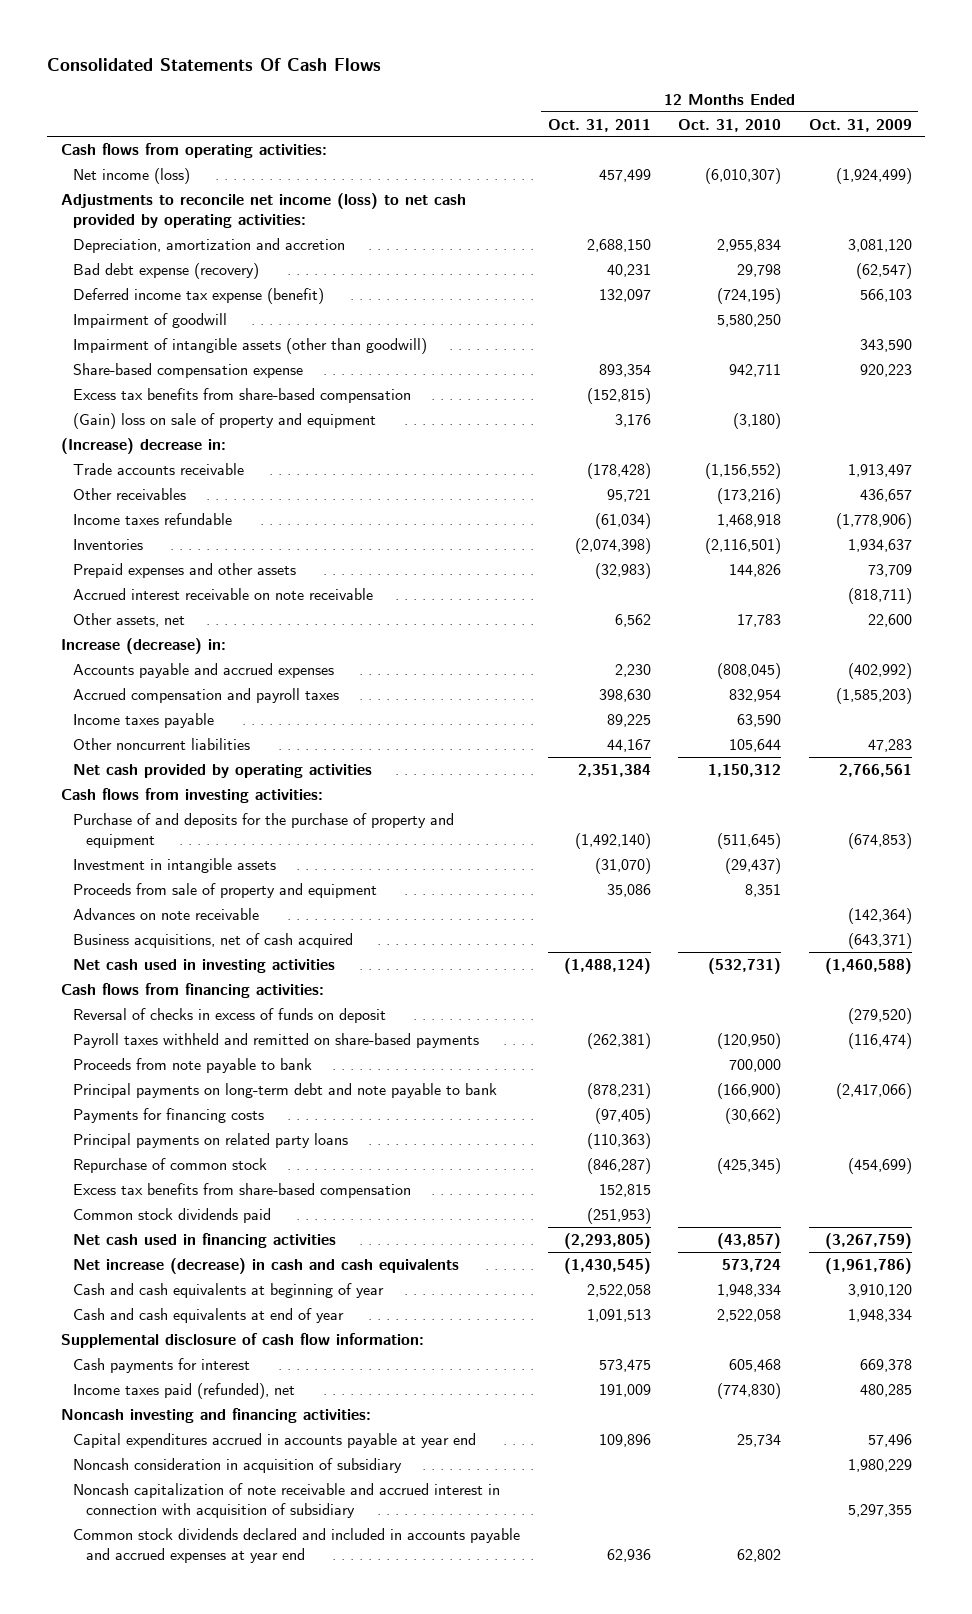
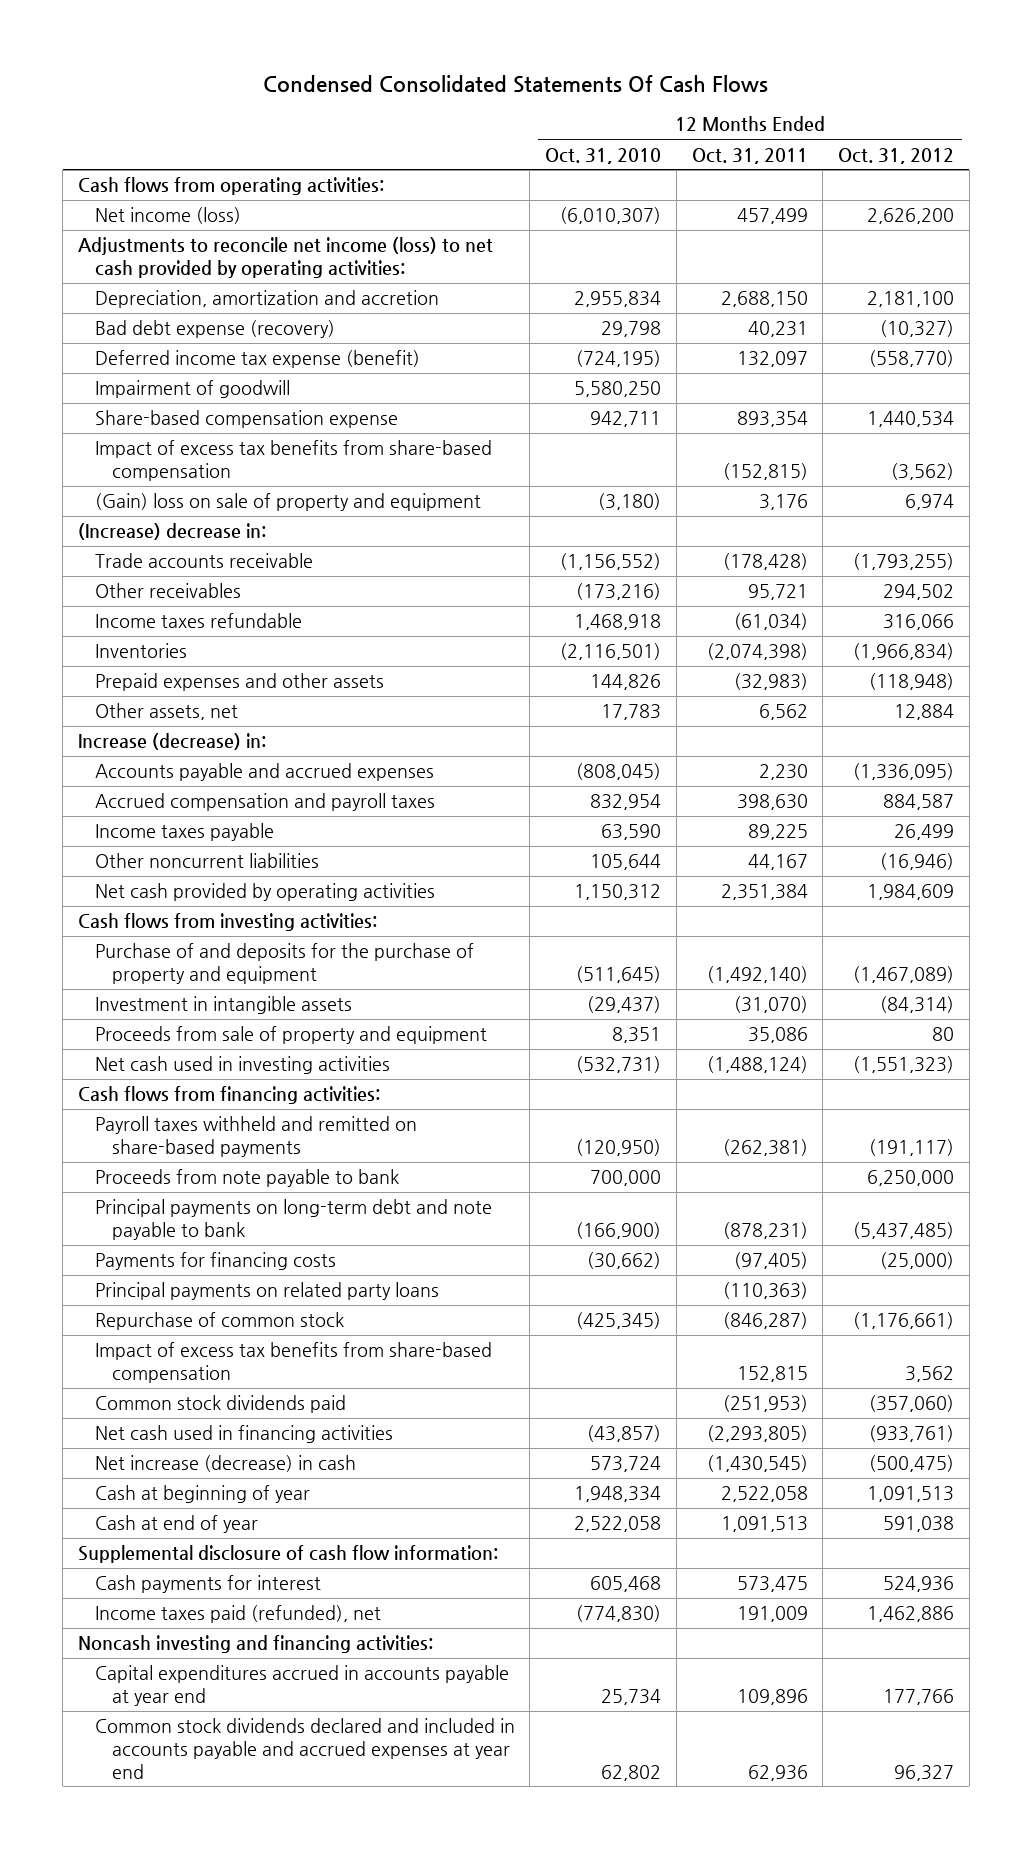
- Consolidated Statements Of Cash Flows
+ Condensed Consolidated Statements Of Cash Flows
- | 12 Months Ended Oct. 31, 2011 | 12 Months Ended Oct. 31, 2010 | 12 Months Ended Oct. 31, 2009
+ | 12 Months Ended Oct. 31, 2010 | 12 Months Ended Oct. 31, 2011 | 12 Months Ended Oct. 31, 2012
- Impairment of intangible assets (other than goodwill) | | | 343,590
- Excess tax benefits from share-based compensation | (152,815) | |
+ Impact of excess tax benefits from share-based compensation | | (152,815) | (3,562)
- Accrued interest receivable on note receivable | | | (818,711)
- Advances on note receivable | | | (142,364)
- Business acquisitions, net of cash acquired | | | (643,371)
- Reversal of checks in excess of funds on deposit | | | (279,520)
- Excess tax benefits from share-based compensation | 152,815 | |
+ Impact of excess tax benefits from share-based compensation | | 152,815 | 3,562
- Net increase (decrease) in cash and cash equivalents | (1,430,545) | 573,724 | (1,961,786)
- Cash and cash equivalents at beginning of year | 2,522,058 | 1,948,334 | 3,910,120
- Cash and cash equivalents at end of year | 1,091,513 | 2,522,058 | 1,948,334
+ Net increase (decrease) in cash | 573,724 | (1,430,545) | (500,475)
+ Cash at beginning of year | 1,948,334 | 2,522,058 | 1,091,513
+ Cash at end of year | 2,522,058 | 1,091,513 | 591,038
- Noncash consideration in acquisition of subsidiary | | | 1,980,229
- Noncash capitalization of note receivable and accrued interest in connection with acquisition of subsidiary | | | 5,297,355

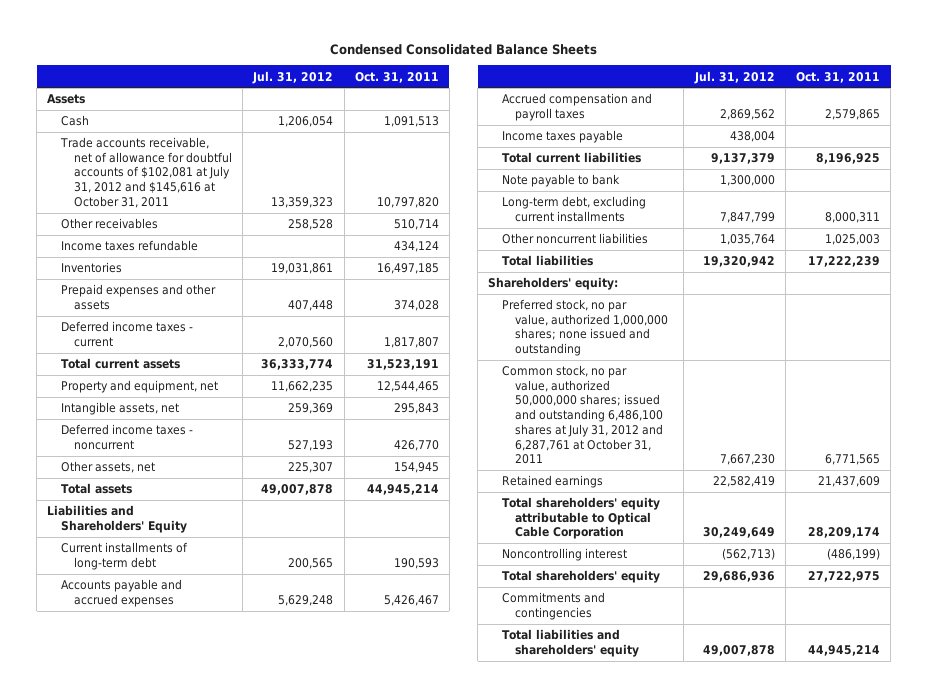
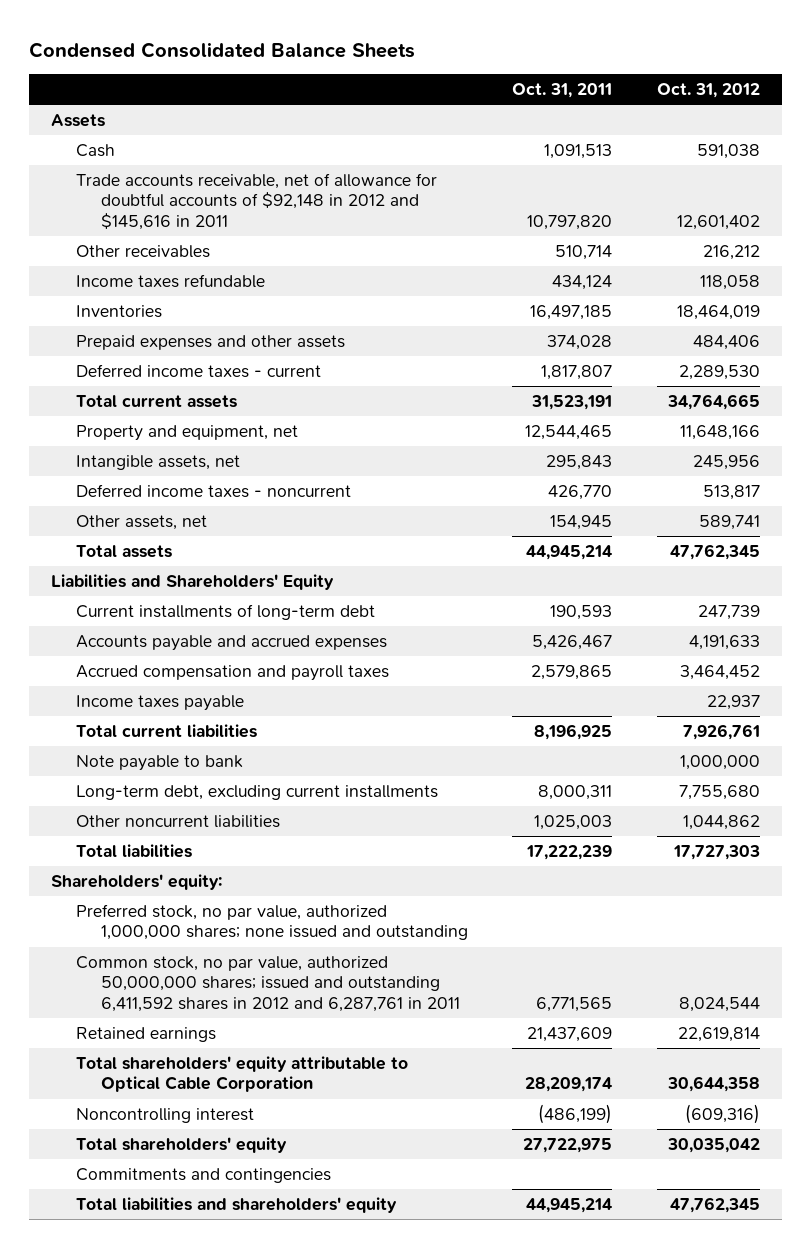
- | Jul. 31, 2012 | Oct. 31, 2011
+ | Oct. 31, 2011 | Oct. 31, 2012
- Trade accounts receivable, net of allowance for doubtful accounts of $102,081 at July 31, 2012 and $145,616 at October 31, 2011 | 13,359,323 | 10,797,820
+ Trade accounts receivable, net of allowance for doubtful accounts of $92,148 in 2012 and $145,616 in 2011 | 10,797,820 | 12,601,402
- Common stock, no par value, authorized 50,000,000 shares; issued and outstanding 6,486,100 shares at July 31, 2012 and 6,287,761 at October 31, 2011 | 7,667,230 | 6,771,565
+ Common stock, no par value, authorized 50,000,000 shares; issued and outstanding 6,411,592 shares in 2012 and 6,287,761 in 2011 | 6,771,565 | 8,024,544

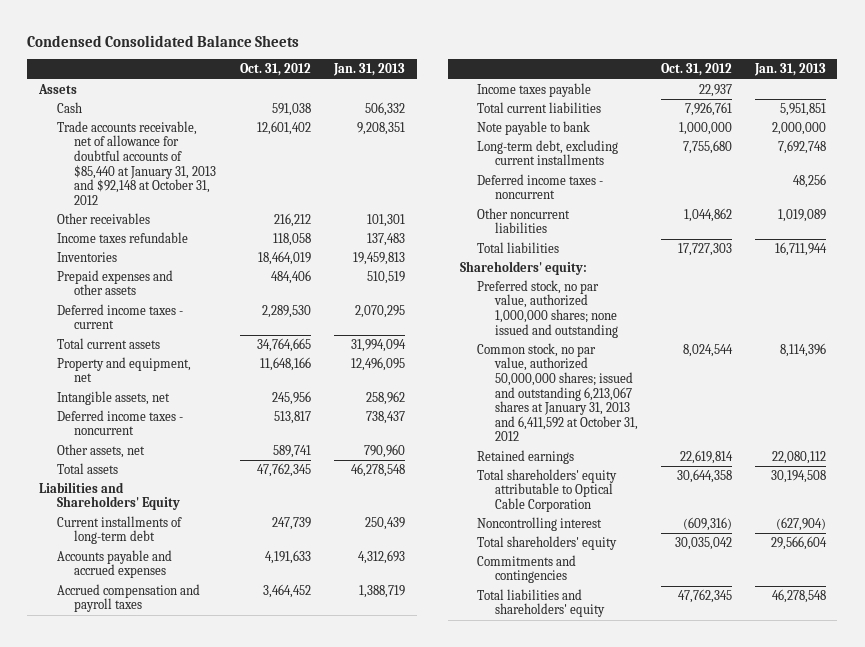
- | Oct. 31, 2011 | Oct. 31, 2012
+ | Oct. 31, 2012 | Jan. 31, 2013
- Trade accounts receivable, net of allowance for doubtful accounts of $92,148 in 2012 and $145,616 in 2011 | 10,797,820 | 12,601,402
+ Trade accounts receivable, net of allowance for doubtful accounts of $85,440 at January 31, 2013 and $92,148 at October 31, 2012 | 12,601,402 | 9,208,351
+ Deferred income taxes - noncurrent | | 48,256
- Common stock, no par value, authorized 50,000,000 shares; issued and outstanding 6,411,592 shares in 2012 and 6,287,761 in 2011 | 6,771,565 | 8,024,544
+ Common stock, no par value, authorized 50,000,000 shares; issued and outstanding 6,213,067 shares at January 31, 2013 and 6,411,592 at October 31, 2012 | 8,024,544 | 8,114,396

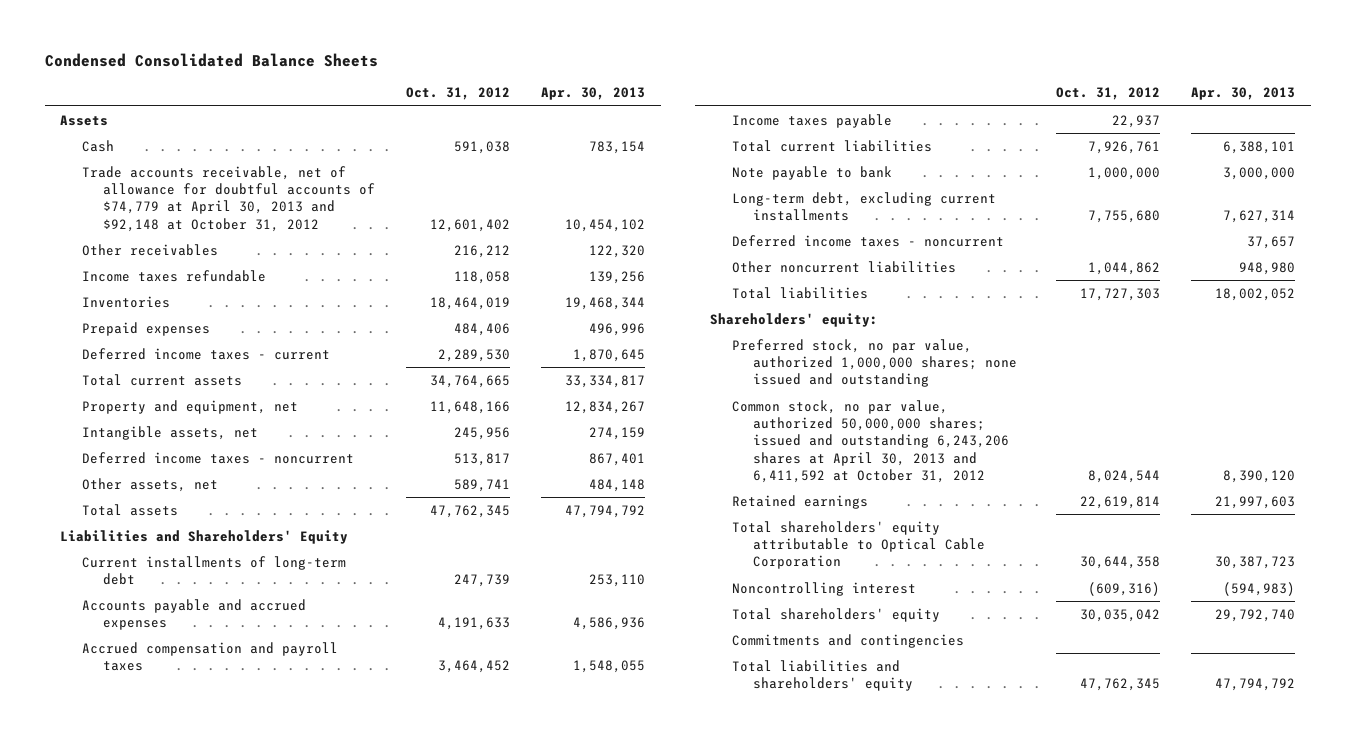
- | Oct. 31, 2012 | Jan. 31, 2013
+ | Oct. 31, 2012 | Apr. 30, 2013
- Trade accounts receivable, net of allowance for doubtful accounts of $85,440 at January 31, 2013 and $92,148 at October 31, 2012 | 12,601,402 | 9,208,351
+ Trade accounts receivable, net of allowance for doubtful accounts of $74,779 at April 30, 2013 and $92,148 at October 31, 2012 | 12,601,402 | 10,454,102
- Prepaid expenses and other assets | 484,406 | 510,519
+ Prepaid expenses | 484,406 | 496,996
- Common stock, no par value, authorized 50,000,000 shares; issued and outstanding 6,213,067 shares at January 31, 2013 and 6,411,592 at October 31, 2012 | 8,024,544 | 8,114,396
+ Common stock, no par value, authorized 50,000,000 shares; issued and outstanding 6,243,206 shares at April 30, 2013 and 6,411,592 at October 31, 2012 | 8,024,544 | 8,390,120

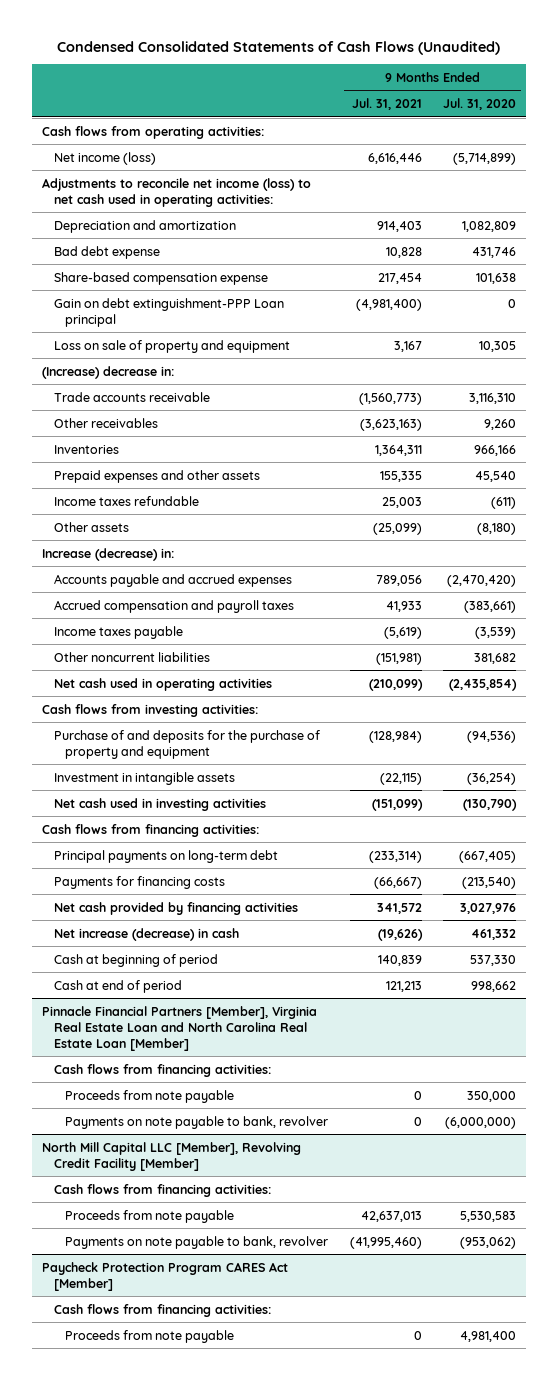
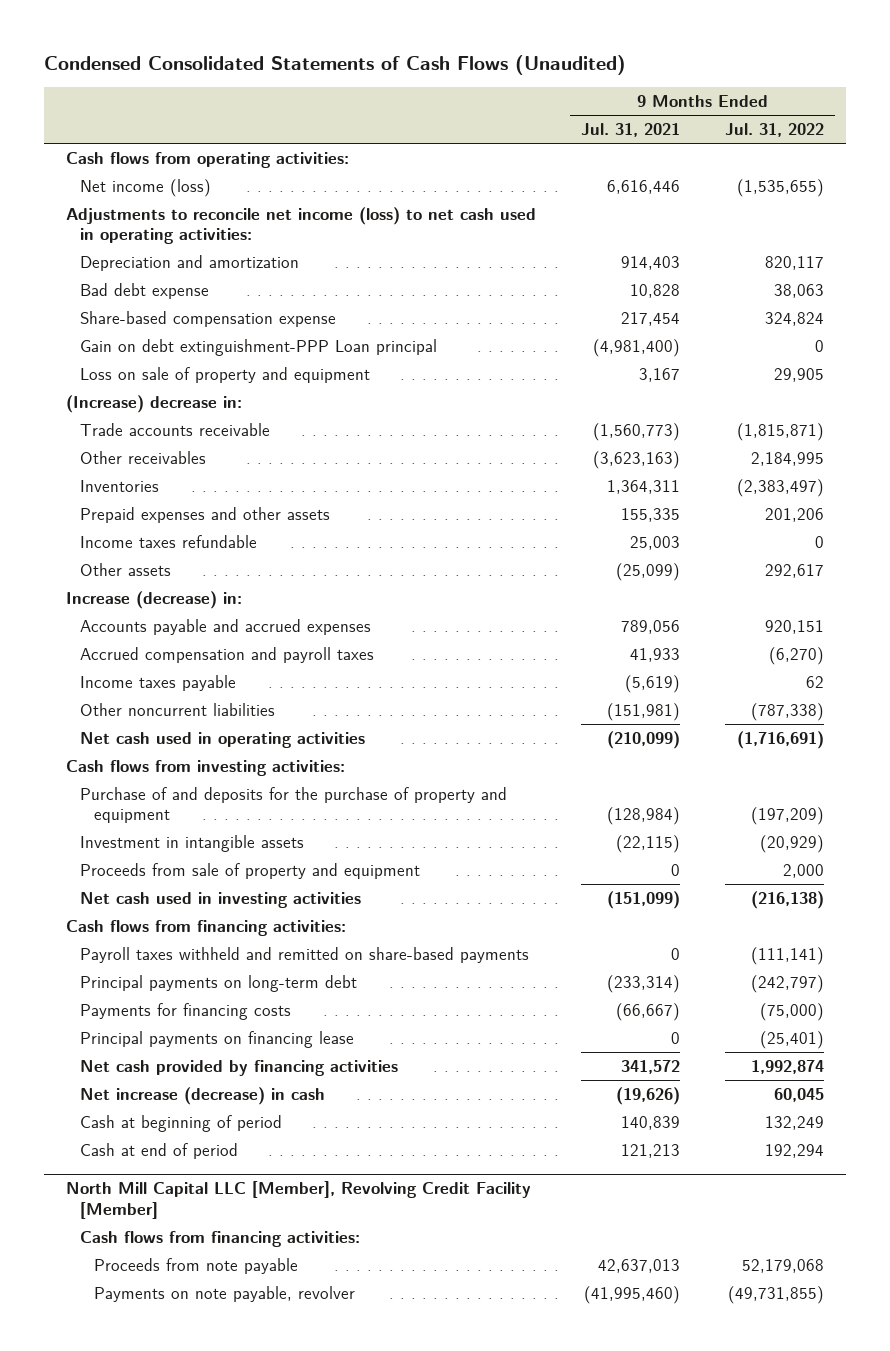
- | 9 Months Ended Jul. 31, 2021 | 9 Months Ended Jul. 31, 2020
+ | 9 Months Ended Jul. 31, 2021 | 9 Months Ended Jul. 31, 2022
+ Proceeds from sale of property and equipment | 0 | 2,000
+ Payroll taxes withheld and remitted on share-based payments | 0 | (111,141)
+ Principal payments on financing lease | 0 | (25,401)
- Pinnacle Financial Partners [Member], Virginia Real Estate Loan and North Carolina Real Estate Loan [Member]
- Cash flows from financing activities:
- Proceeds from note payable | 0 | 350,000
- Payments on note payable to bank, revolver | 0 | (6,000,000)
@ North Mill Capital LLC [Member], Revolving Credit Facility [Member]
- Payments on note payable to bank, revolver | (41,995,460) | (953,062)
- Paycheck Protection Program CARES Act [Member]
- Cash flows from financing activities:
- Proceeds from note payable | 0 | 4,981,400
@ North Mill Capital LLC [Member], Revolving Credit Facility [Member]
+ Payments on note payable, revolver | (41,995,460) | (49,731,855)

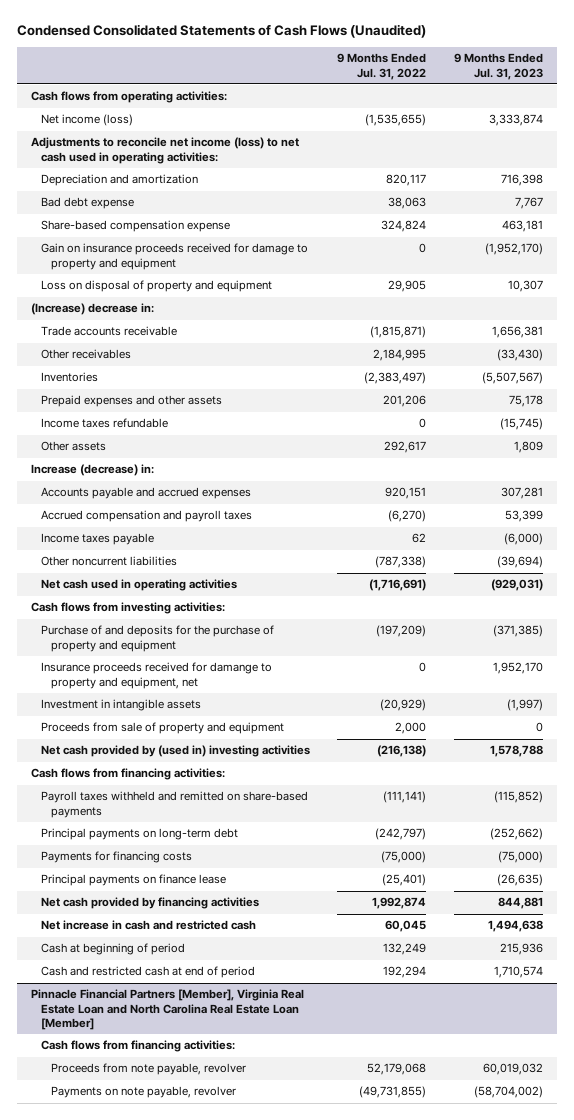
- | 9 Months Ended Jul. 31, 2021 | 9 Months Ended Jul. 31, 2022
+ | 9 Months Ended Jul. 31, 2022 | 9 Months Ended Jul. 31, 2023
- Gain on debt extinguishment-PPP Loan principal | (4,981,400) | 0
- Loss on sale of property and equipment | 3,167 | 29,905
+ Gain on insurance proceeds received for damage to property and equipment | 0 | (1,952,170)
+ Loss on disposal of property and equipment | 29,905 | 10,307
+ Insurance proceeds received for damange to property and equipment, net | 0 | 1,952,170
- Net cash used in investing activities | (151,099) | (216,138)
+ Net cash provided by (used in) investing activities | (216,138) | 1,578,788
- Principal payments on financing lease | 0 | (25,401)
+ Principal payments on finance lease | (25,401) | (26,635)
- Net increase (decrease) in cash | (19,626) | 60,045
+ Net increase in cash and restricted cash | 60,045 | 1,494,638
- Cash at end of period | 121,213 | 192,294
- North Mill Capital LLC [Member], Revolving Credit Facility [Member]
+ Cash and restricted cash at end of period | 192,294 | 1,710,574
+ Pinnacle Financial Partners [Member], Virginia Real Estate Loan and North Carolina Real Estate Loan [Member]
- Proceeds from note payable | 42,637,013 | 52,179,068
+ Proceeds from note payable, revolver | 52,179,068 | 60,019,032

